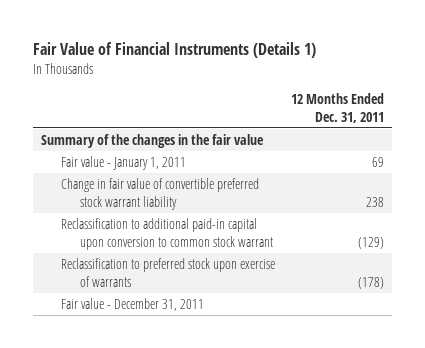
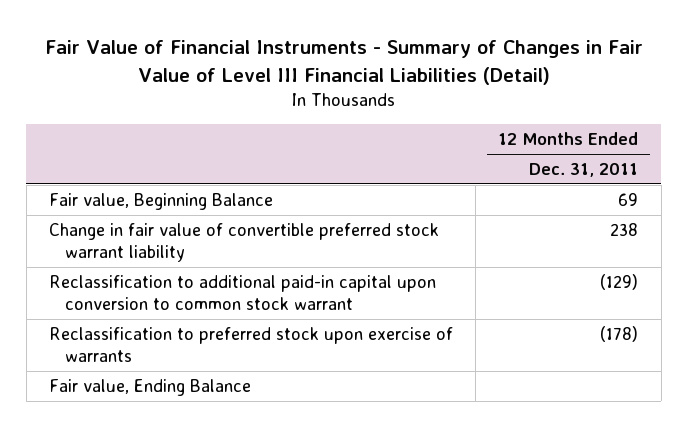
- Fair Value of Financial Instruments (Details 1)
+ Fair Value of Financial Instruments - Summary of Changes in Fair Value of Level III Financial Liabilities (Detail)
- Summary of the changes in the fair value
- Fair value - January 1, 2011 | 69
+ Fair value, Beginning Balance | 69
- Fair value - December 31, 2011
+ Fair value, Ending Balance

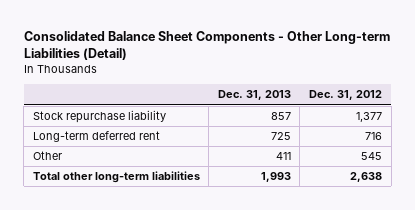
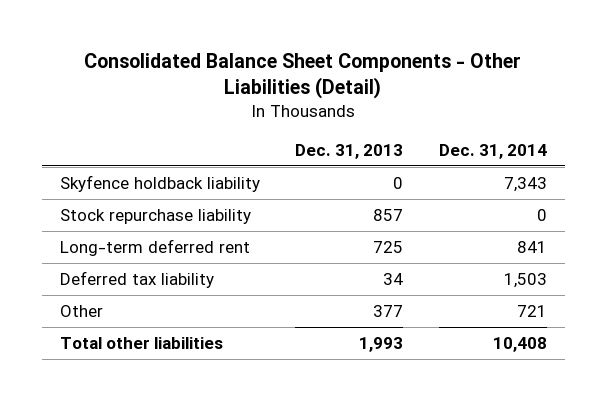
- Consolidated Balance Sheet Components - Other Long-term Liabilities (Detail)
+ Consolidated Balance Sheet Components - Other Liabilities (Detail)
- | Dec. 31, 2013 | Dec. 31, 2012
+ | Dec. 31, 2013 | Dec. 31, 2014
+ Skyfence holdback liability | 0 | 7,343
- Other | 411 | 545
- Total other long-term liabilities | 1,993 | 2,638
+ Deferred tax liability | 34 | 1,503
+ Other | 377 | 721
+ Total other liabilities | 1,993 | 10,408

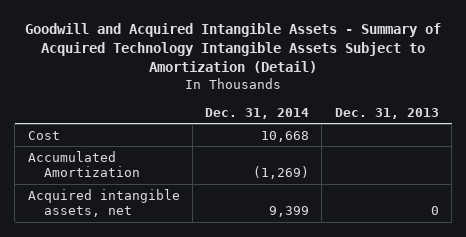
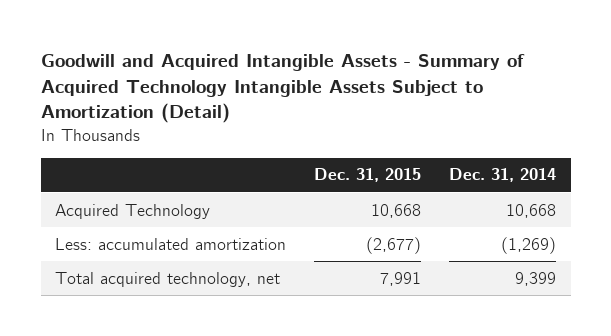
- | Dec. 31, 2014 | Dec. 31, 2013
+ | Dec. 31, 2015 | Dec. 31, 2014
- Cost | 10,668 |
- Accumulated Amortization | (1,269) |
- Acquired intangible assets, net | 9,399 | 0
+ Acquired Technology | 10,668 | 10,668
+ Less: accumulated amortization | (2,677) | (1,269)
+ Total acquired technology, net | 7,991 | 9,399

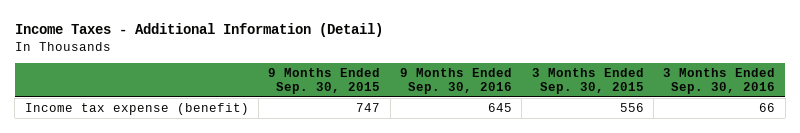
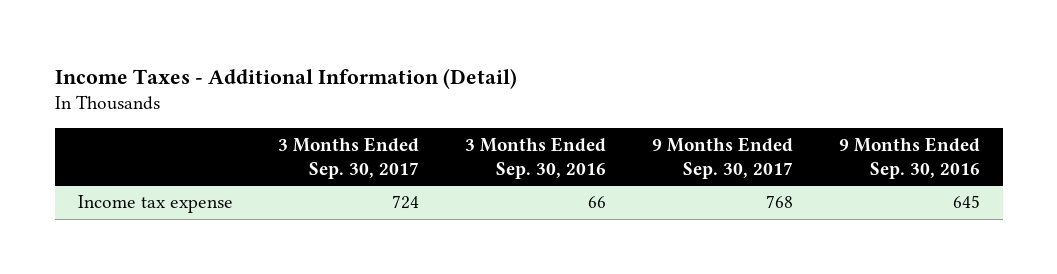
- | 9 Months Ended Sep. 30, 2015 | 9 Months Ended Sep. 30, 2016 | 3 Months Ended Sep. 30, 2015 | 3 Months Ended Sep. 30, 2016
+ | 3 Months Ended Sep. 30, 2017 | 3 Months Ended Sep. 30, 2016 | 9 Months Ended Sep. 30, 2017 | 9 Months Ended Sep. 30, 2016
- Income tax expense (benefit) | 747 | 645 | 556 | 66
+ Income tax expense | 724 | 66 | 768 | 645

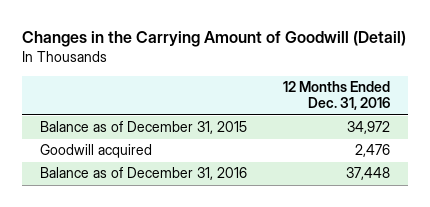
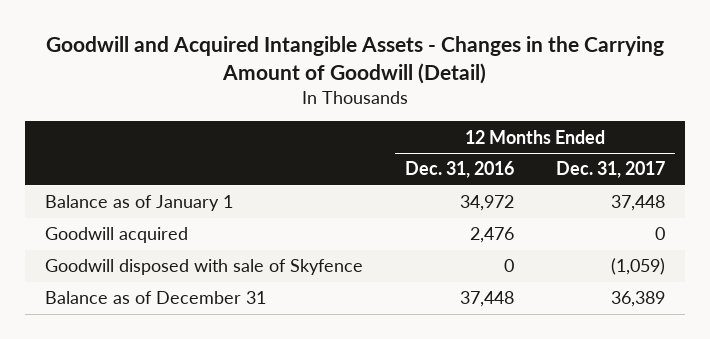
- Changes in the Carrying Amount of Goodwill (Detail)
+ Goodwill and Acquired Intangible Assets - Changes in the Carrying Amount of Goodwill (Detail)
- | 12 Months Ended Dec. 31, 2016
+ | 12 Months Ended Dec. 31, 2016 | 12 Months Ended Dec. 31, 2017
- Balance as of December 31, 2015 | 34,972
+ Balance as of January 1 | 34,972 | 37,448
- Balance as of December 31, 2016 | 37,448
+ Goodwill disposed with sale of Skyfence | 0 | (1,059)
+ Balance as of December 31 | 37,448 | 36,389

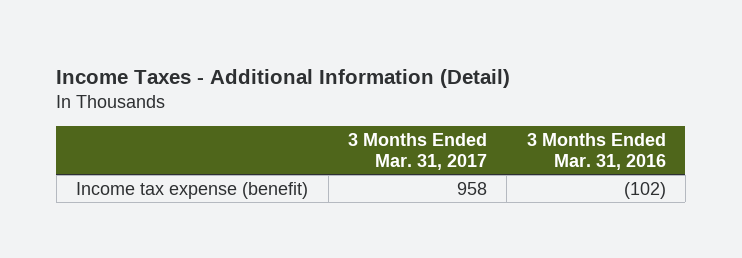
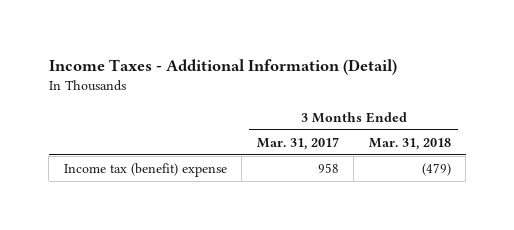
- | 3 Months Ended Mar. 31, 2017 | 3 Months Ended Mar. 31, 2016
+ | 3 Months Ended Mar. 31, 2017 | 3 Months Ended Mar. 31, 2018
- Income tax expense (benefit) | 958 | (102)
+ Income tax (benefit) expense | 958 | (479)

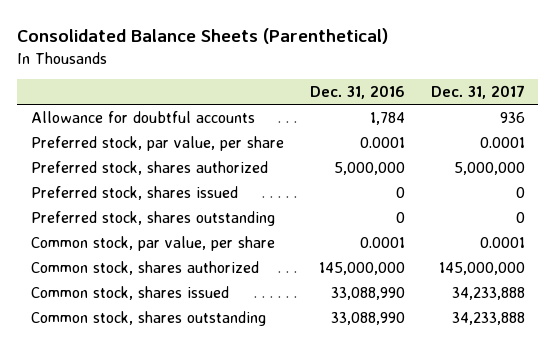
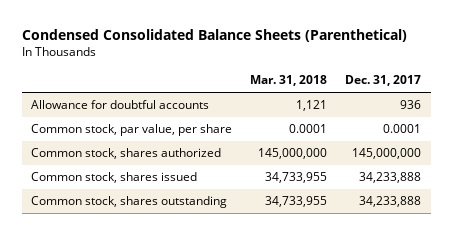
- Consolidated Balance Sheets (Parenthetical)
+ Condensed Consolidated Balance Sheets (Parenthetical)
- | Dec. 31, 2016 | Dec. 31, 2017
+ | Mar. 31, 2018 | Dec. 31, 2017
- Preferred stock, par value, per share | 0.0001 | 0.0001
- Preferred stock, shares authorized | 5,000,000 | 5,000,000
- Preferred stock, shares issued | 0 | 0
- Preferred stock, shares outstanding | 0 | 0

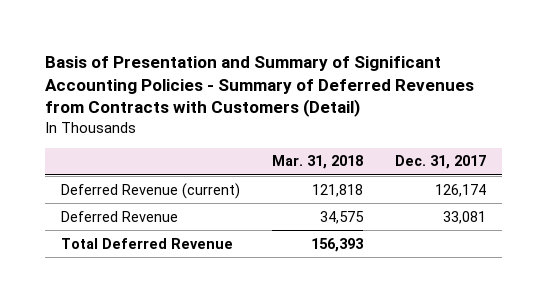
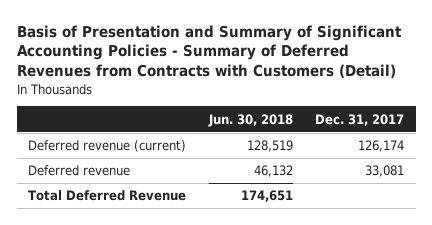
- | Mar. 31, 2018 | Dec. 31, 2017
+ | Jun. 30, 2018 | Dec. 31, 2017
- Deferred Revenue (current) | 121,818 | 126,174
- Deferred Revenue | 34,575 | 33,081
+ Deferred revenue (current) | 128,519 | 126,174
+ Deferred revenue | 46,132 | 33,081

